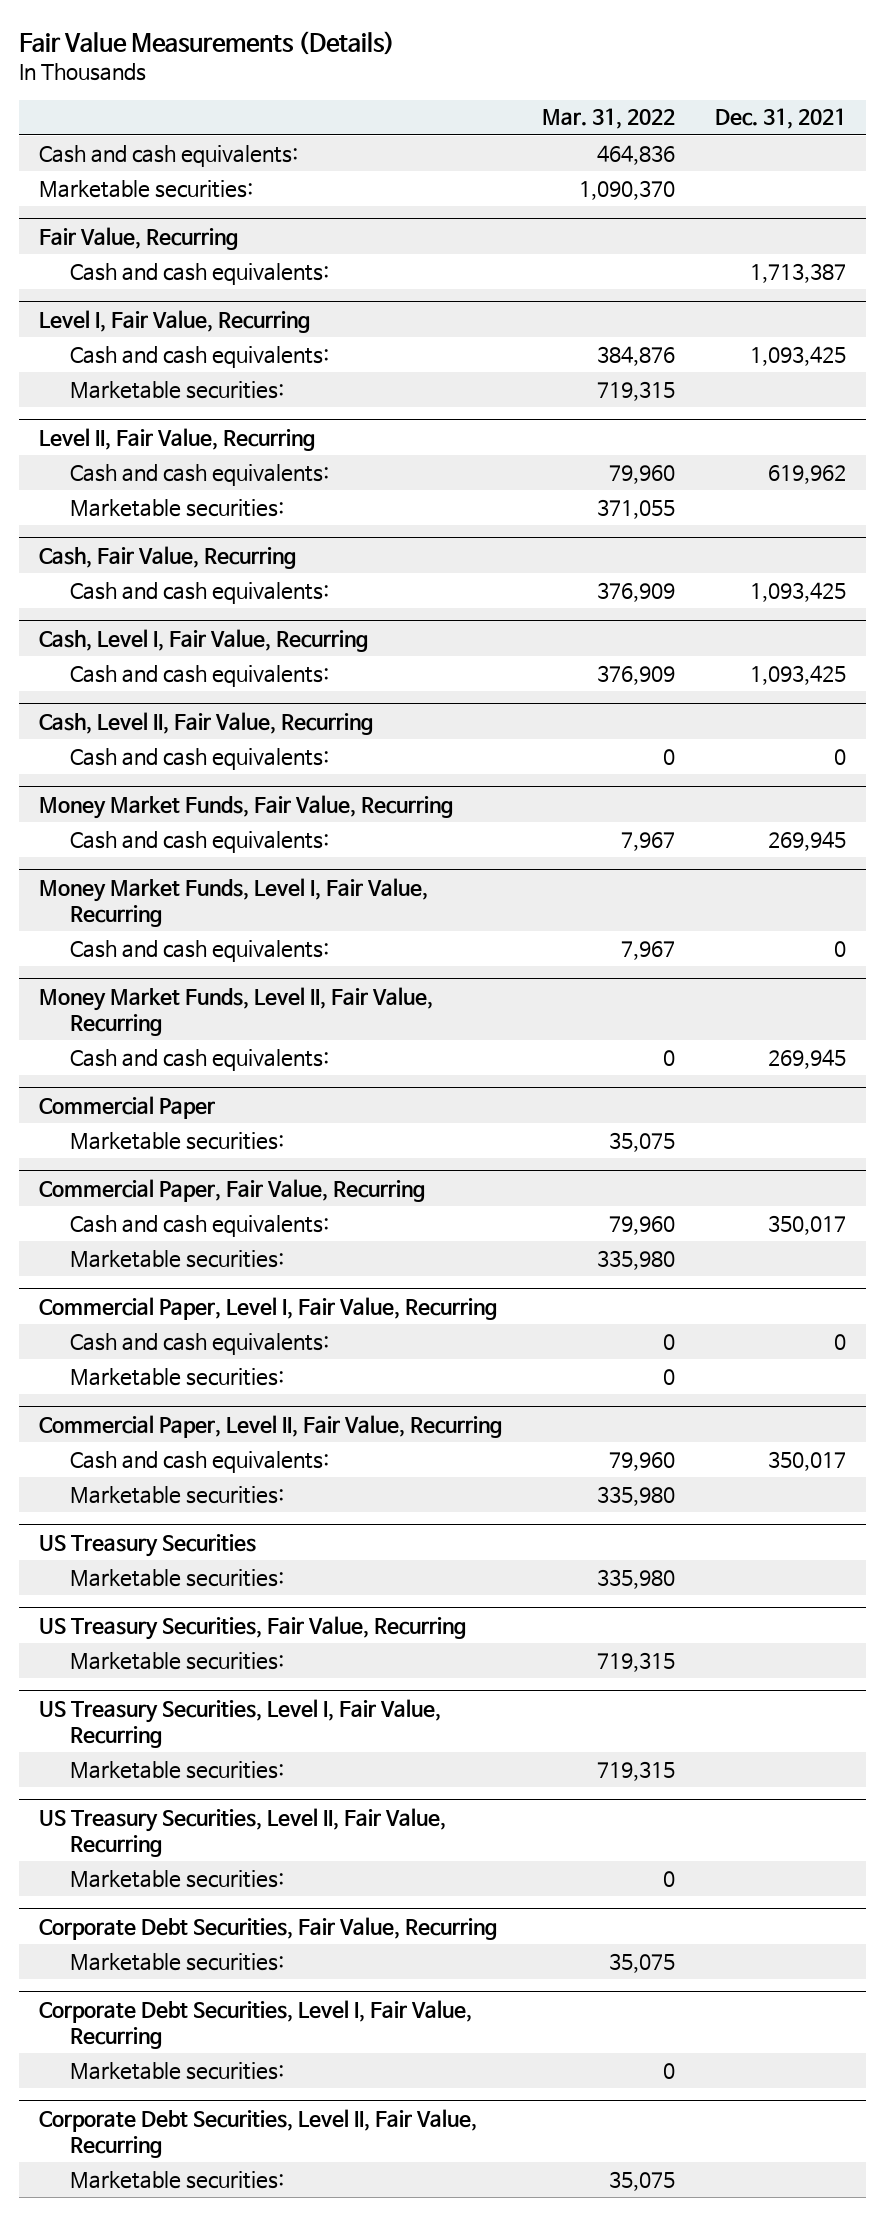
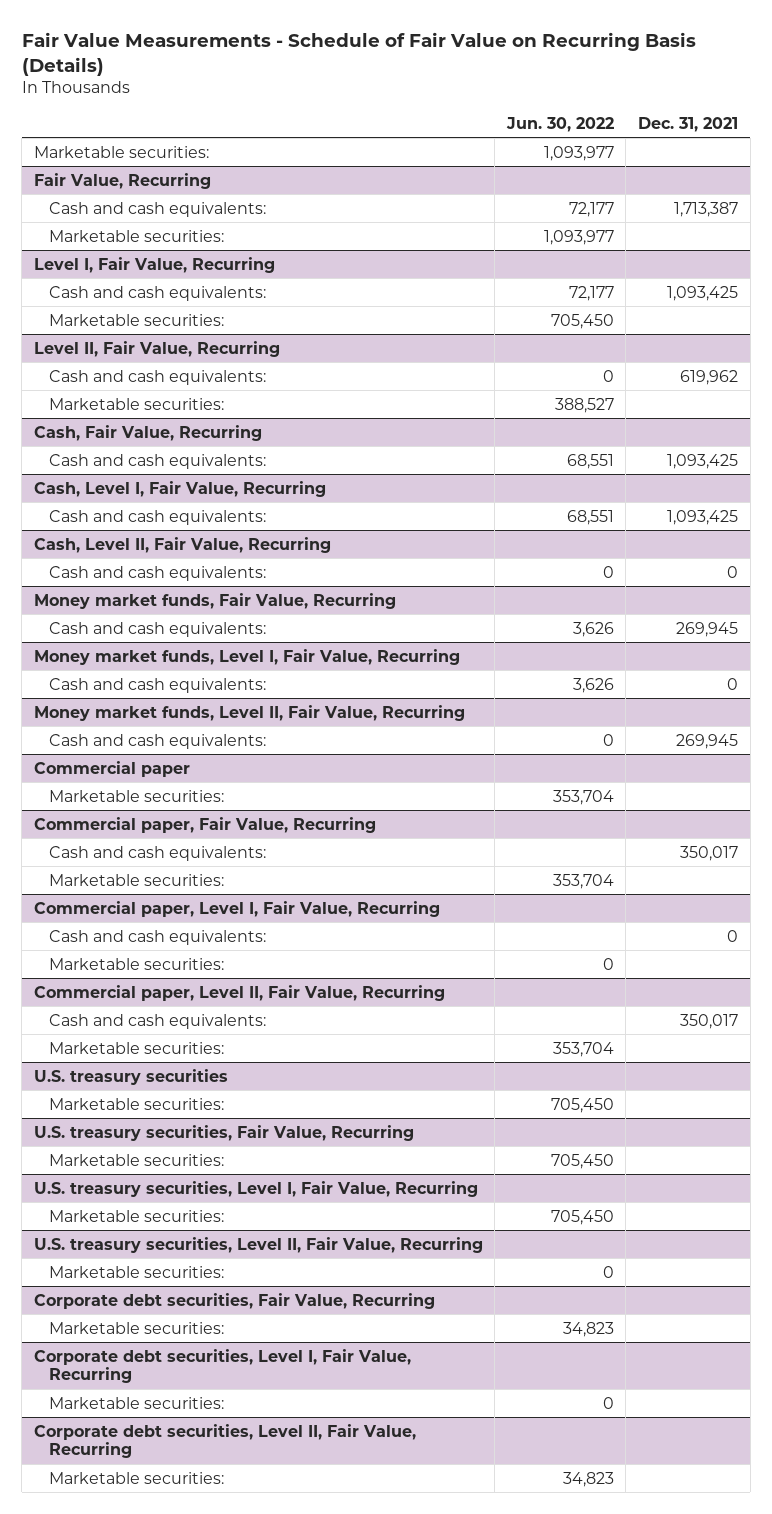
- Fair Value Measurements (Details)
+ Fair Value Measurements - Schedule of Fair Value on Recurring Basis (Details)
- | Mar. 31, 2022 | Dec. 31, 2021
+ | Jun. 30, 2022 | Dec. 31, 2021
- Cash and cash equivalents: | 464,836 |
@ Fair Value, Recurring
+ Marketable securities: | 1,093,977 |
- Money Market Funds, Fair Value, Recurring
+ Money market funds, Fair Value, Recurring
- Money Market Funds, Level I, Fair Value, Recurring
+ Money market funds, Level I, Fair Value, Recurring
- Money Market Funds, Level II, Fair Value, Recurring
+ Money market funds, Level II, Fair Value, Recurring
- Commercial Paper
+ Commercial paper
- Commercial Paper, Fair Value, Recurring
+ Commercial paper, Fair Value, Recurring
- Commercial Paper, Level I, Fair Value, Recurring
+ Commercial paper, Level I, Fair Value, Recurring
- Commercial Paper, Level II, Fair Value, Recurring
+ Commercial paper, Level II, Fair Value, Recurring
- US Treasury Securities
+ U.S. treasury securities
- US Treasury Securities, Fair Value, Recurring
+ U.S. treasury securities, Fair Value, Recurring
- US Treasury Securities, Level I, Fair Value, Recurring
+ U.S. treasury securities, Level I, Fair Value, Recurring
- US Treasury Securities, Level II, Fair Value, Recurring
+ U.S. treasury securities, Level II, Fair Value, Recurring
- Corporate Debt Securities, Fair Value, Recurring
+ Corporate debt securities, Fair Value, Recurring
- Corporate Debt Securities, Level I, Fair Value, Recurring
+ Corporate debt securities, Level I, Fair Value, Recurring
- Corporate Debt Securities, Level II, Fair Value, Recurring
+ Corporate debt securities, Level II, Fair Value, Recurring

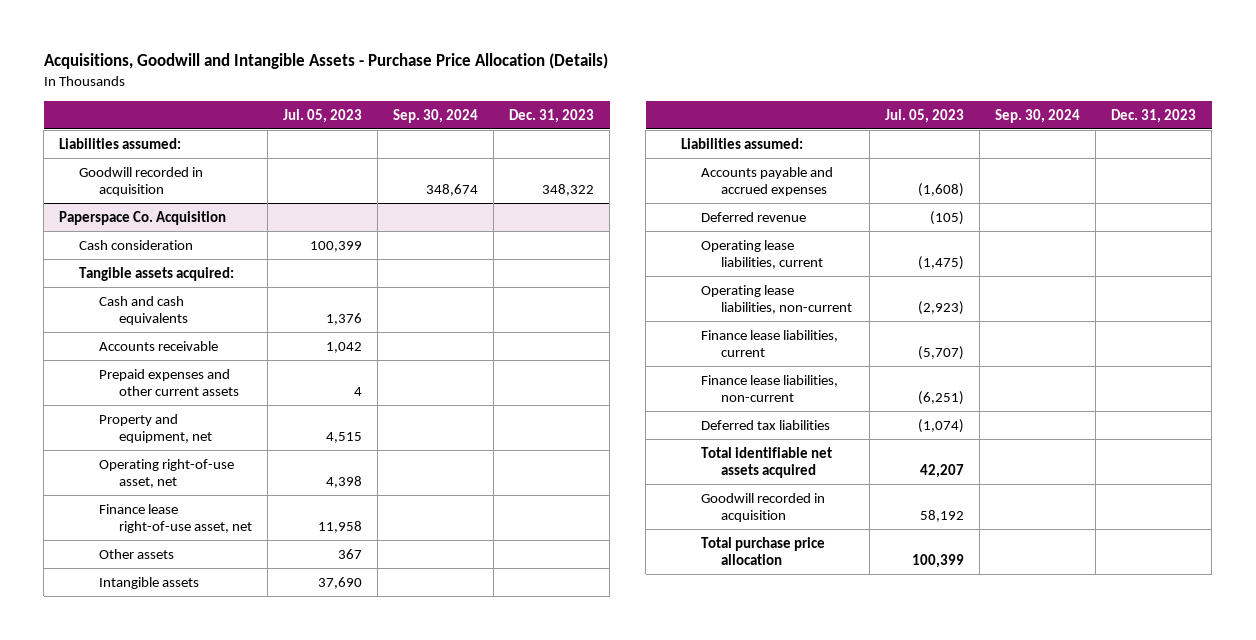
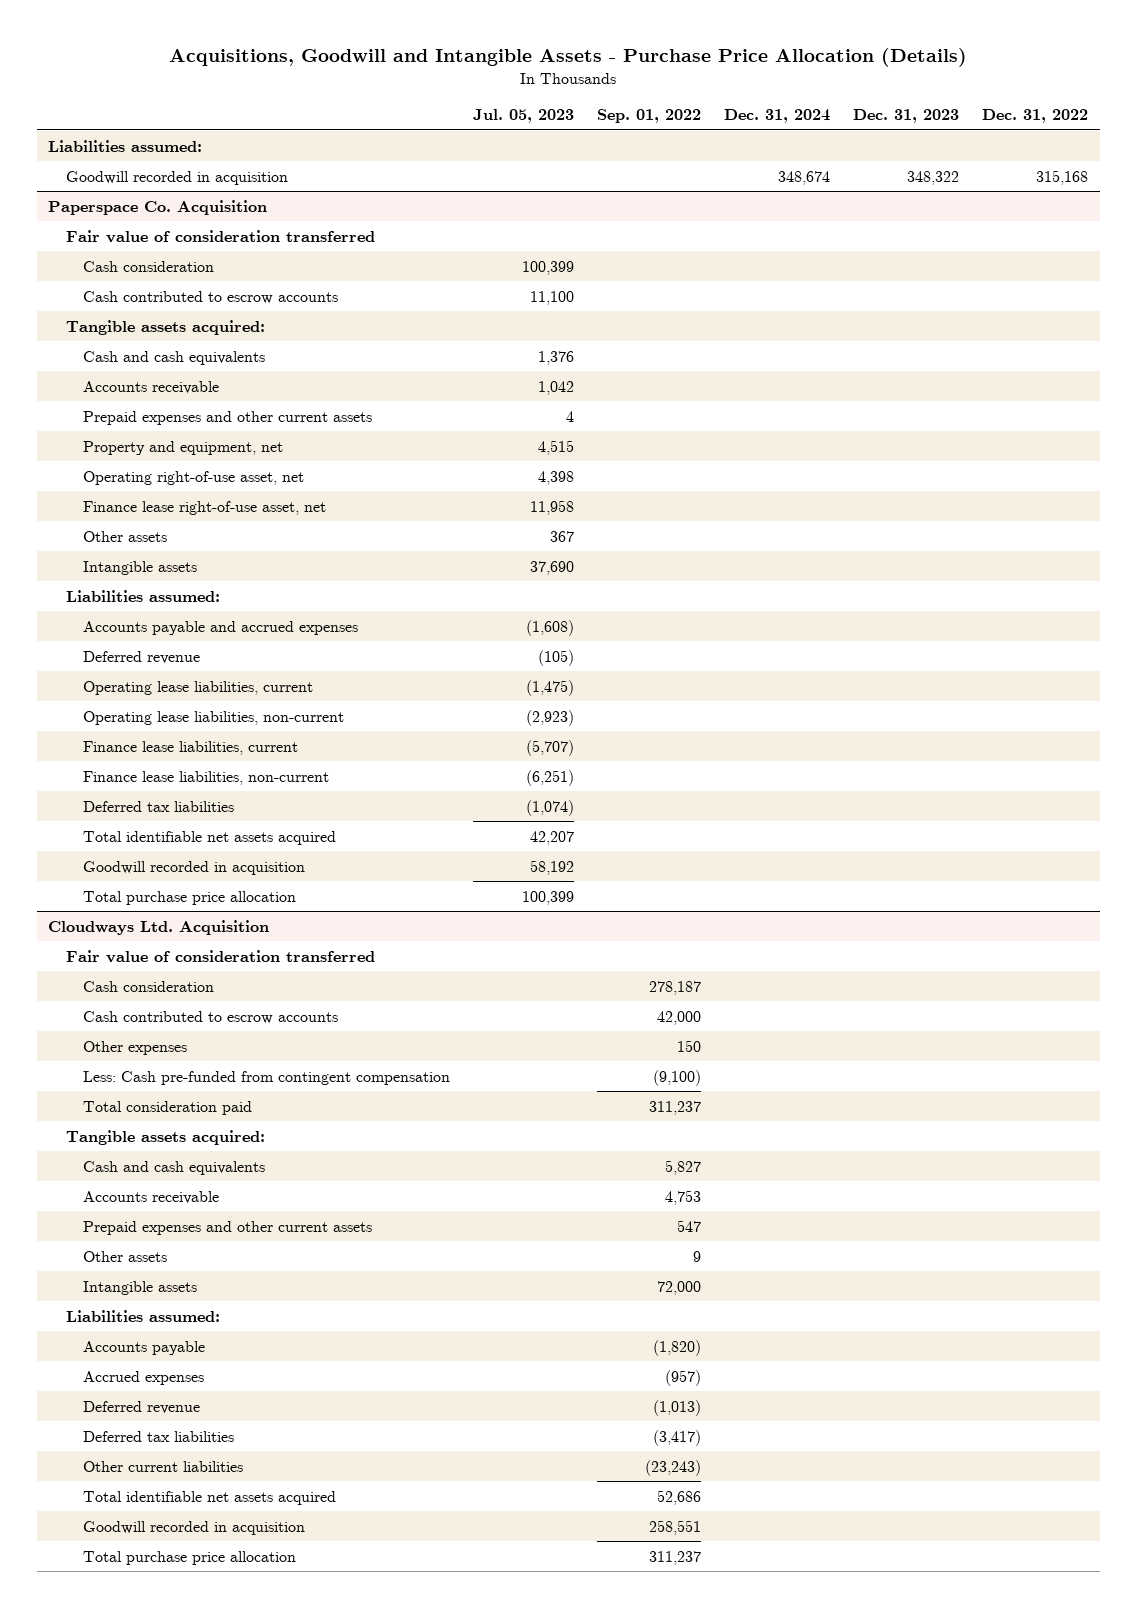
- | Jul. 05, 2023 | Sep. 30, 2024 | Dec. 31, 2023
+ | Jul. 05, 2023 | Sep. 01, 2022 | Dec. 31, 2024 | Dec. 31, 2023 | Dec. 31, 2022
@ Paperspace Co. Acquisition
+ Fair value of consideration transferred
+ Cash contributed to escrow accounts | 11,100 | | | |
+ Cloudways Ltd. Acquisition
+ Fair value of consideration transferred
+ Cash consideration | | 278,187 | | |
+ Cash contributed to escrow accounts | | 42,000 | | |
+ Other expenses | | 150 | | |
+ Less: Cash pre-funded from contingent compensation | | (9,100) | | |
+ Total consideration paid | | 311,237 | | |
+ Tangible assets acquired:
+ Cash and cash equivalents | | 5,827 | | |
+ Accounts receivable | | 4,753 | | |
+ Prepaid expenses and other current assets | | 547 | | |
+ Other assets | | 9 | | |
+ Intangible assets | | 72,000 | | |
+ Liabilities assumed:
+ Accounts payable | | (1,820) | | |
+ Accrued expenses | | (957) | | |
+ Deferred revenue | | (1,013) | | |
+ Deferred tax liabilities | | (3,417) | | |
+ Other current liabilities | | (23,243) | | |
+ Total identifiable net assets acquired | | 52,686 | | |
+ Goodwill recorded in acquisition | | 258,551 | | |
+ Total purchase price allocation | | 311,237 | | |

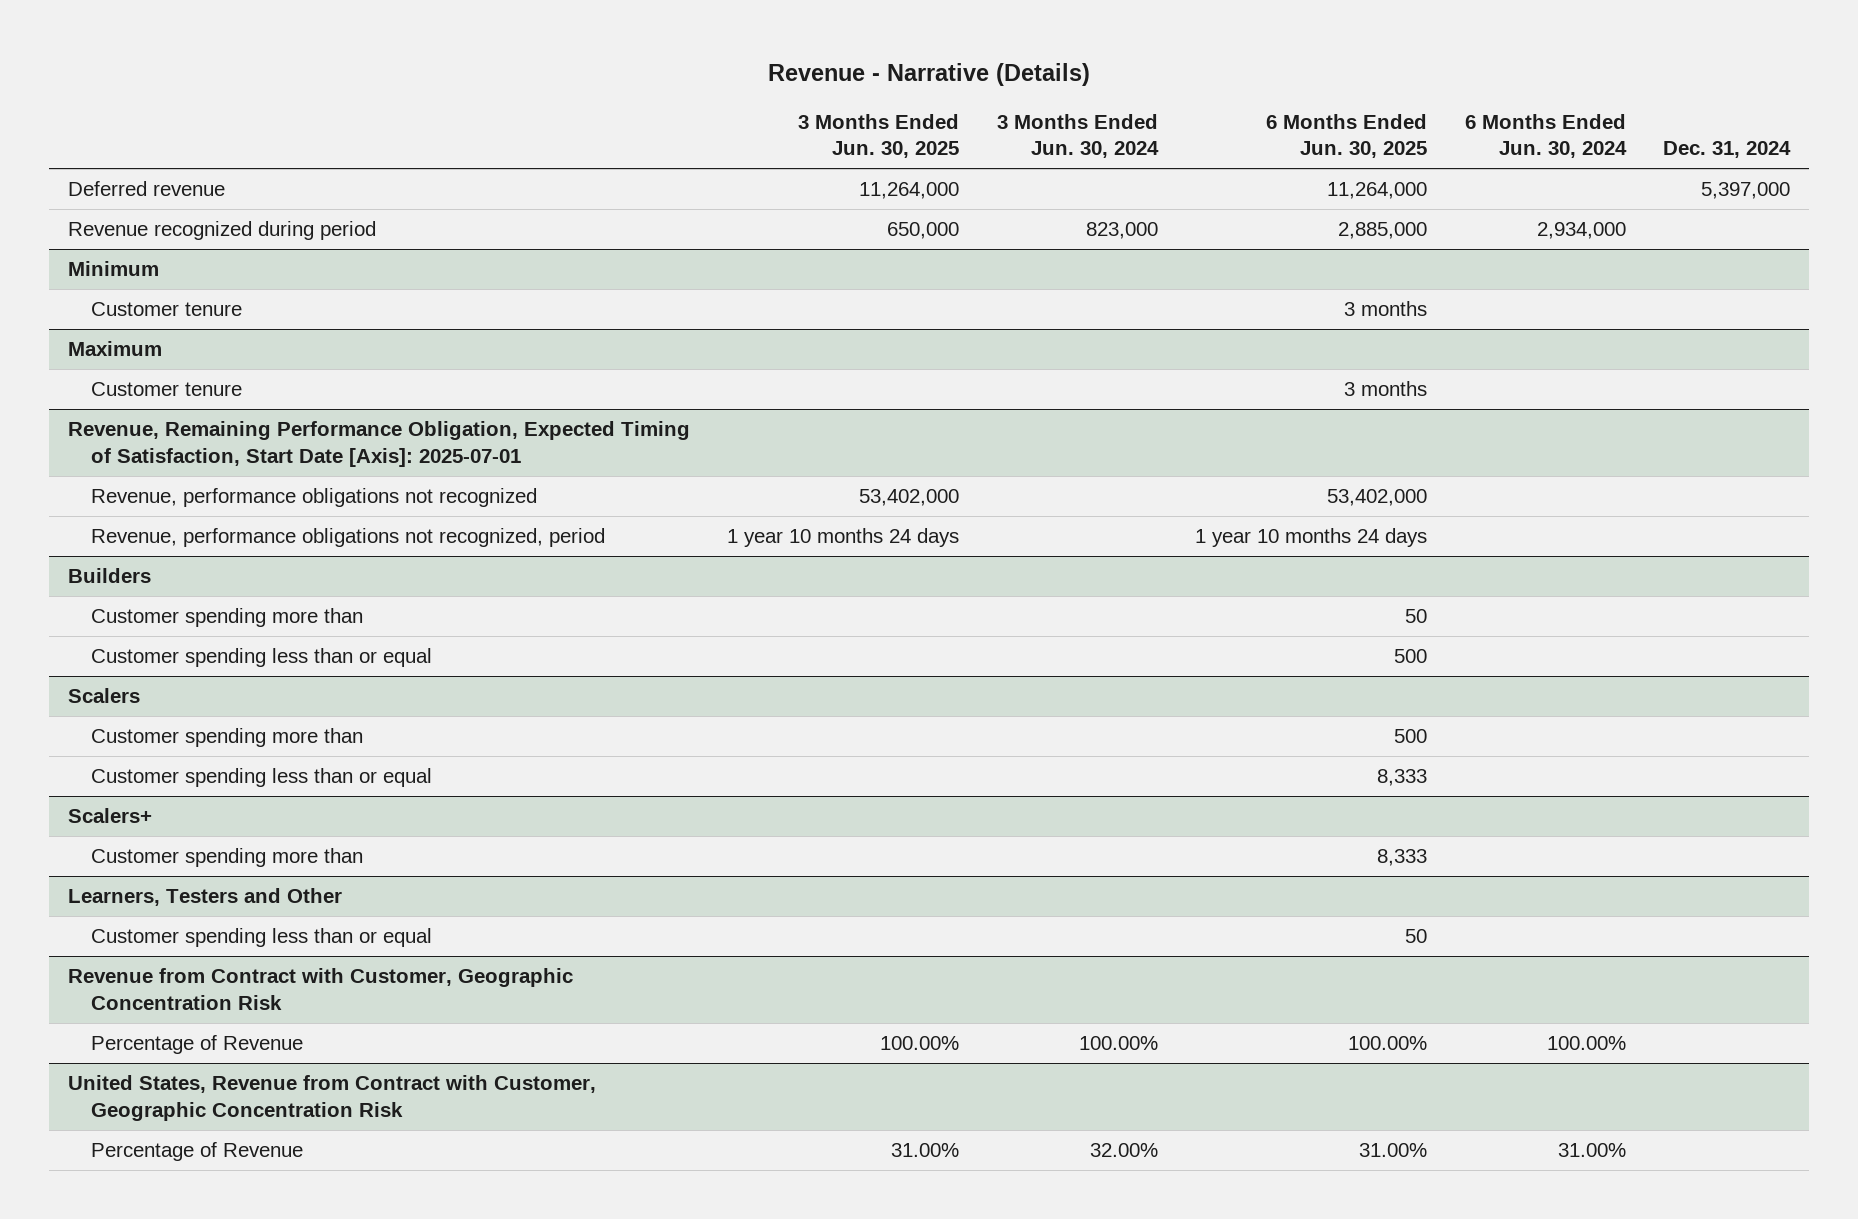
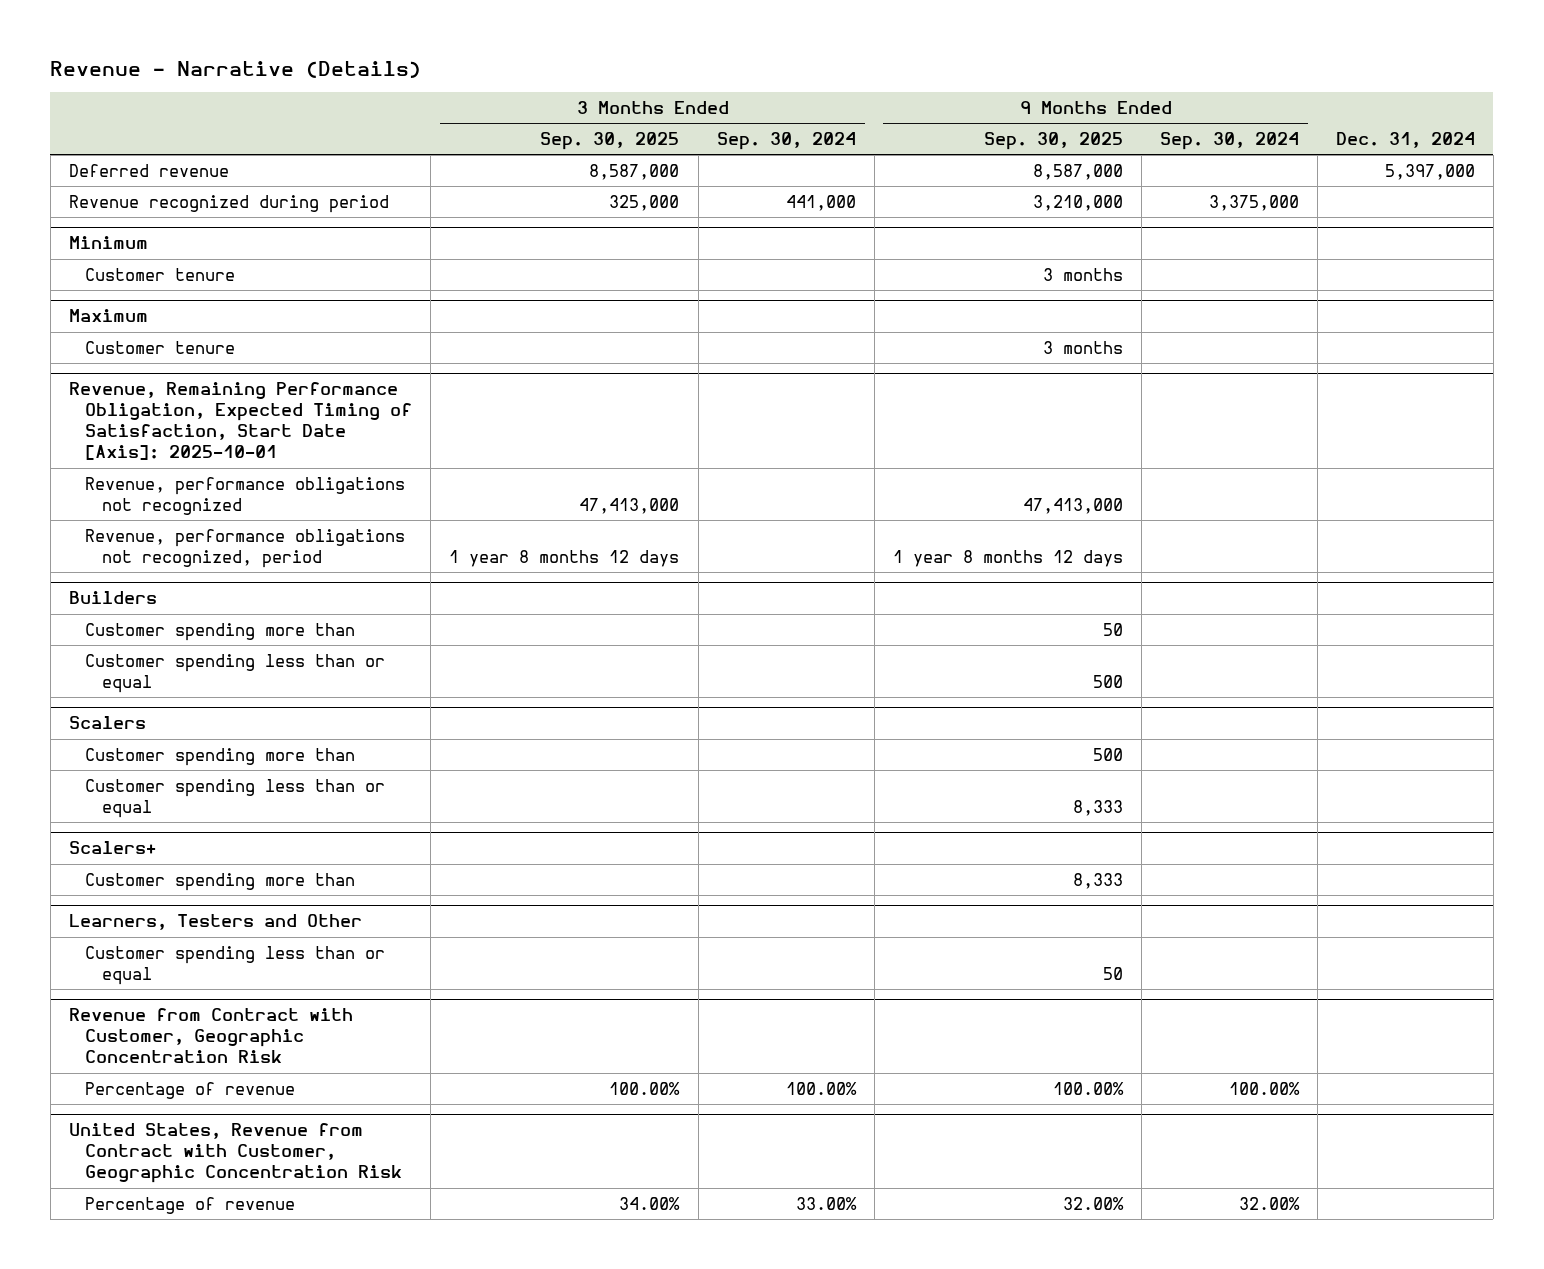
- | 3 Months Ended Jun. 30, 2025 | 3 Months Ended Jun. 30, 2024 | 6 Months Ended Jun. 30, 2025 | 6 Months Ended Jun. 30, 2024 | Dec. 31, 2024
+ | 3 Months Ended Sep. 30, 2025 | 3 Months Ended Sep. 30, 2024 | 9 Months Ended Sep. 30, 2025 | 9 Months Ended Sep. 30, 2024 | Dec. 31, 2024
- Revenue, Remaining Performance Obligation, Expected Timing of Satisfaction, Start Date [Axis]: 2025-07-01
- Revenue, performance obligations not recognized | 53,402,000 | | 53,402,000 | |
- Revenue, performance obligations not recognized, period | 1 year 10 months 24 days | | 1 year 10 months 24 days | |
+ Revenue, Remaining Performance Obligation, Expected Timing of Satisfaction, Start Date [Axis]: 2025-10-01
+ Revenue, performance obligations not recognized | 47,413,000 | | 47,413,000 | |
+ Revenue, performance obligations not recognized, period | 1 year 8 months 12 days | | 1 year 8 months 12 days | |
@ Revenue from Contract with Customer, Geographic Concentration Risk
- Percentage of Revenue | 100.00% | 100.00% | 100.00% | 100.00% |
+ Percentage of revenue | 100.00% | 100.00% | 100.00% | 100.00% |
@ United States, Revenue from Contract with Customer, Geographic Concentration Risk
- Percentage of Revenue | 31.00% | 32.00% | 31.00% | 31.00% |
+ Percentage of revenue | 34.00% | 33.00% | 32.00% | 32.00% |

